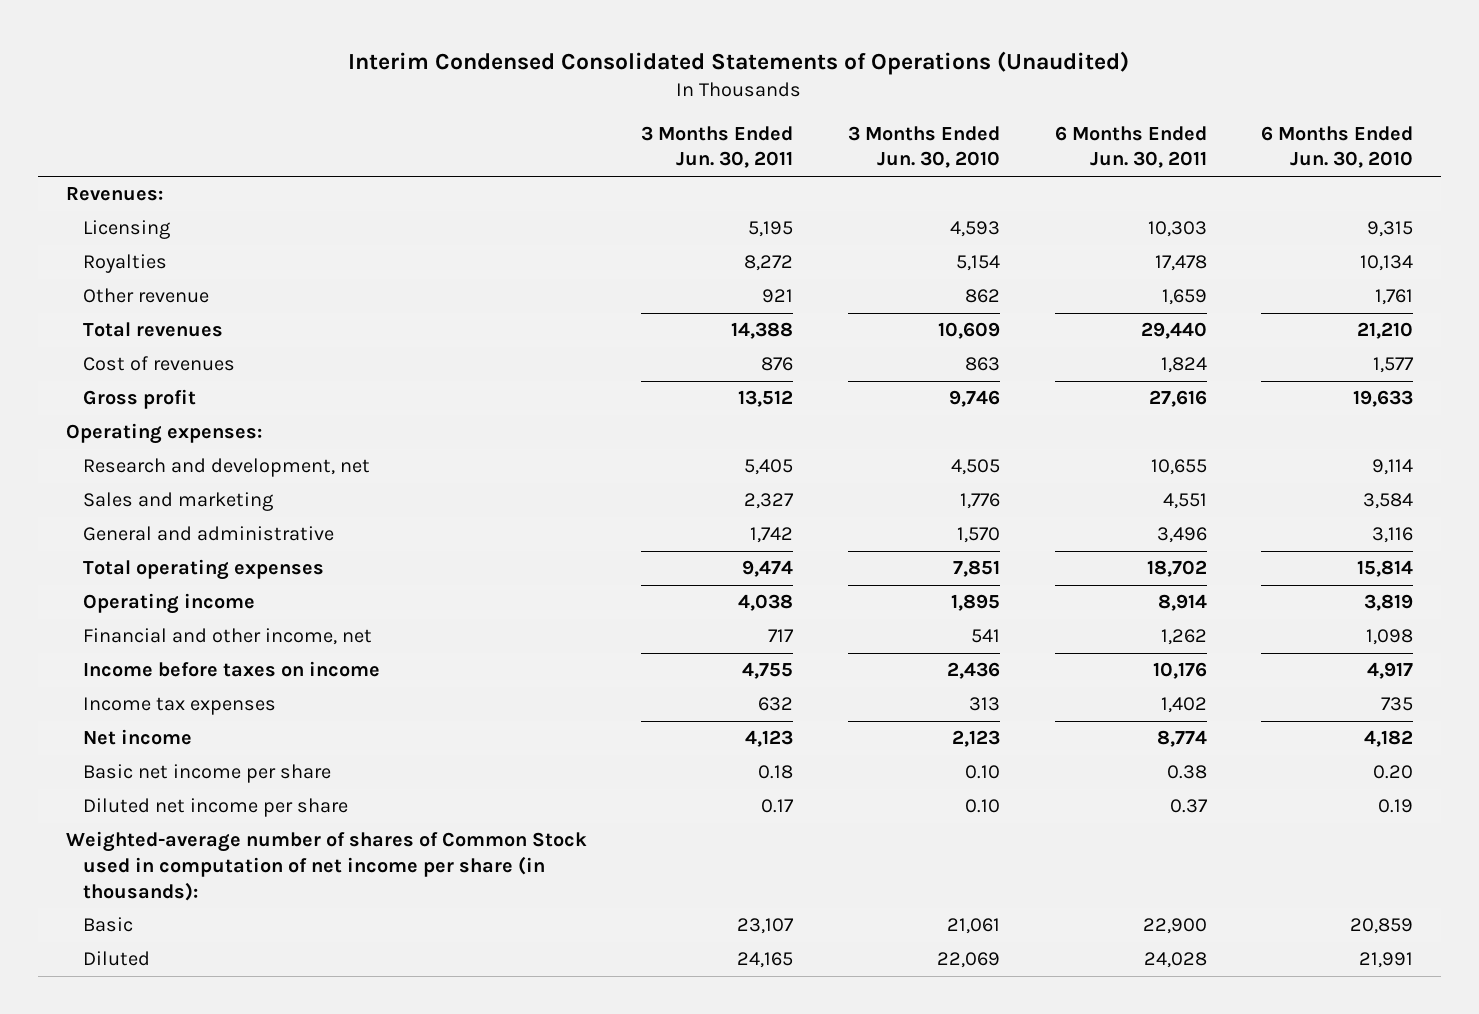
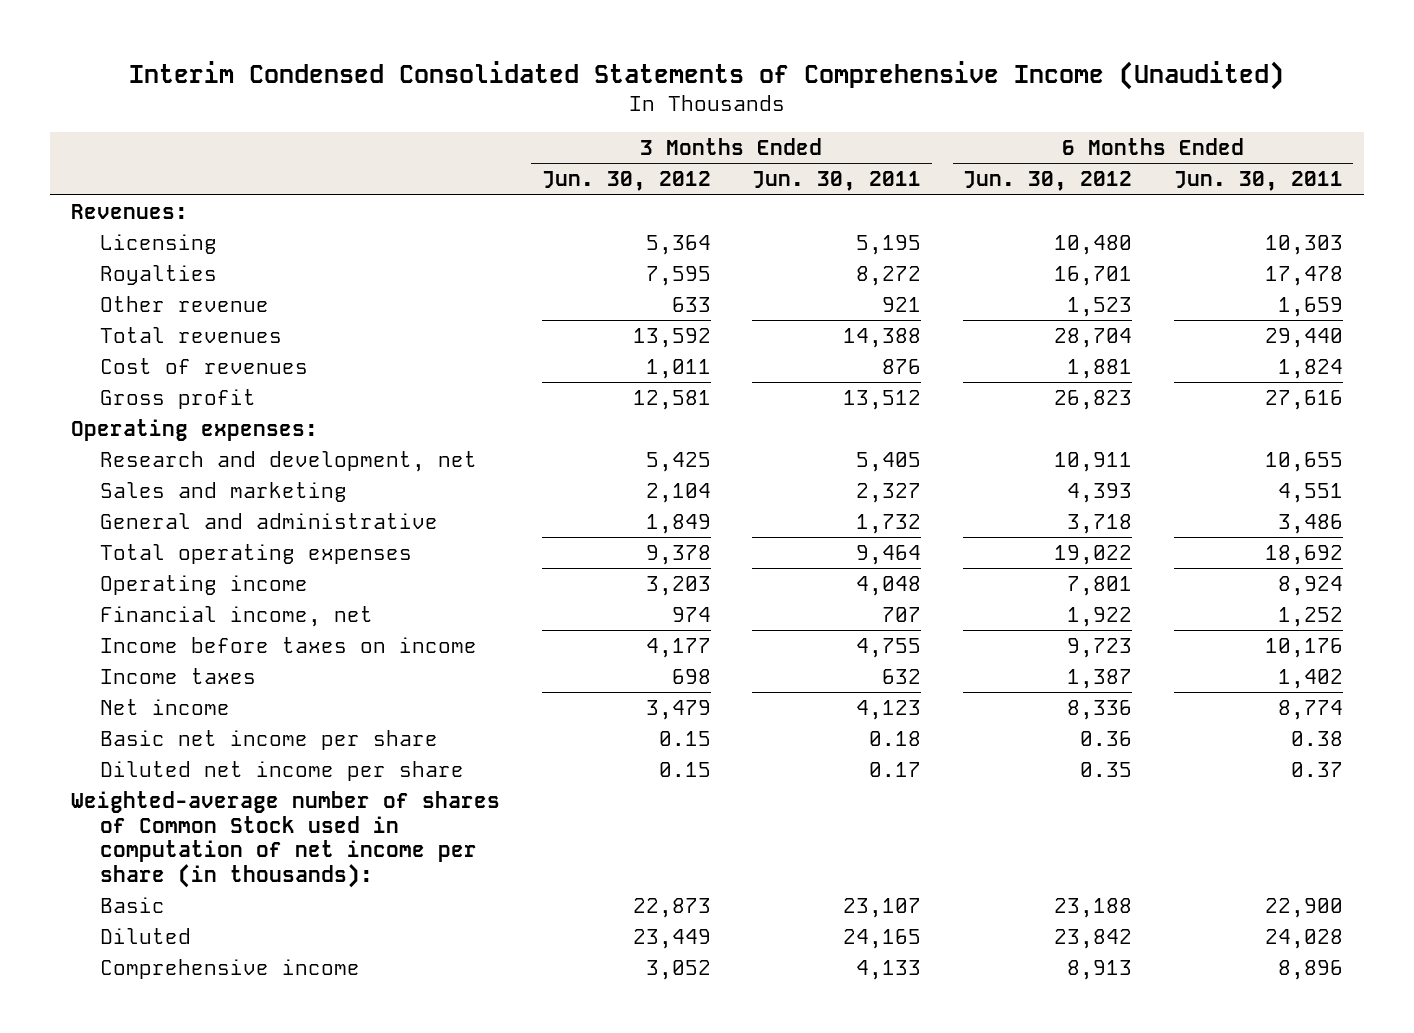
- Interim Condensed Consolidated Statements of Operations (Unaudited)
+ Interim Condensed Consolidated Statements of Comprehensive Income (Unaudited)
- | 3 Months Ended Jun. 30, 2011 | 3 Months Ended Jun. 30, 2010 | 6 Months Ended Jun. 30, 2011 | 6 Months Ended Jun. 30, 2010
+ | 3 Months Ended Jun. 30, 2012 | 3 Months Ended Jun. 30, 2011 | 6 Months Ended Jun. 30, 2012 | 6 Months Ended Jun. 30, 2011
- General and administrative | 1,742 | 1,570 | 3,496 | 3,116
- Total operating expenses | 9,474 | 7,851 | 18,702 | 15,814
- Operating income | 4,038 | 1,895 | 8,914 | 3,819
- Financial and other income, net | 717 | 541 | 1,262 | 1,098
+ General and administrative | 1,849 | 1,732 | 3,718 | 3,486
+ Total operating expenses | 9,378 | 9,464 | 19,022 | 18,692
+ Operating income | 3,203 | 4,048 | 7,801 | 8,924
+ Financial income, net | 974 | 707 | 1,922 | 1,252
- Income tax expenses | 632 | 313 | 1,402 | 735
+ Income taxes | 698 | 632 | 1,387 | 1,402
+ Comprehensive income | 3,052 | 4,133 | 8,913 | 8,896

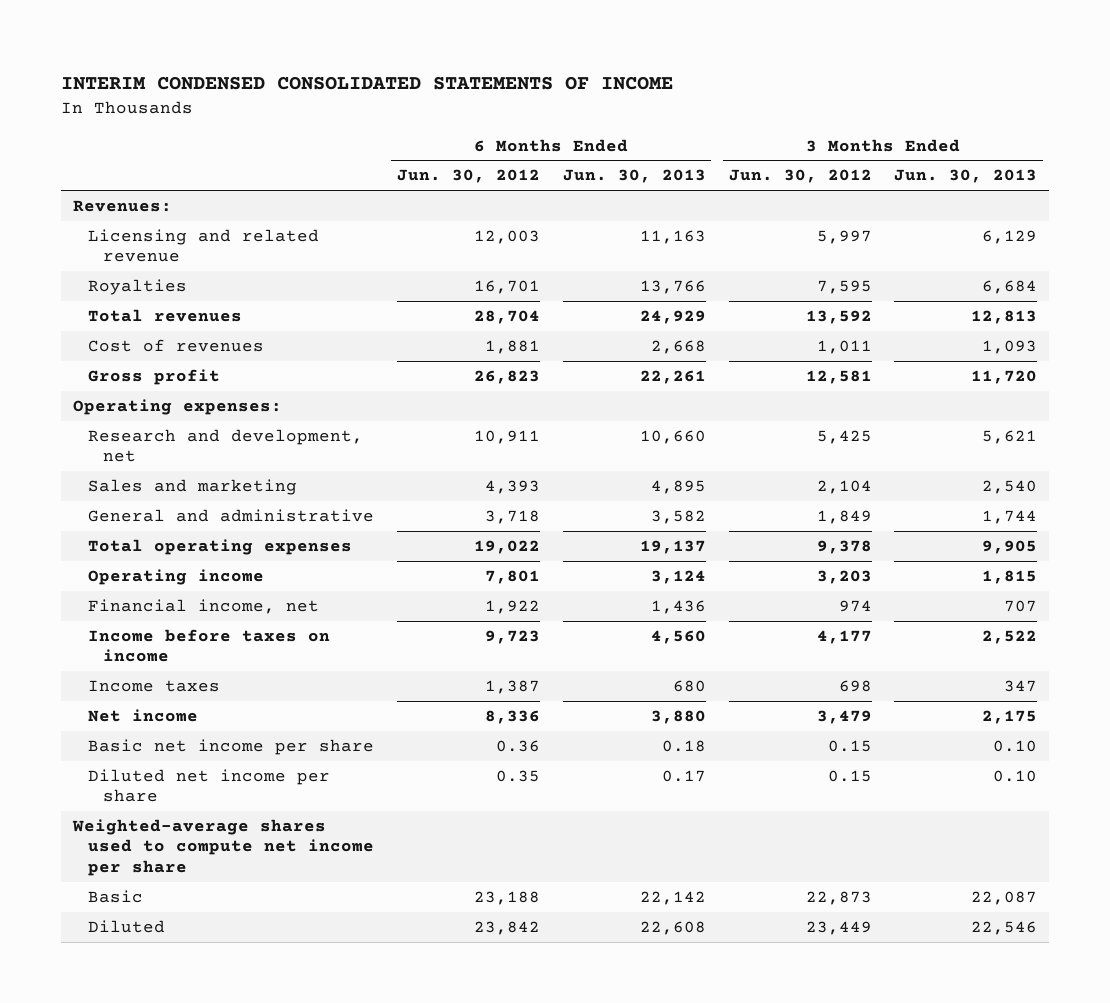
- Interim Condensed Consolidated Statements of Comprehensive Income (Unaudited)
+ INTERIM CONDENSED CONSOLIDATED STATEMENTS OF INCOME
- | 3 Months Ended Jun. 30, 2012 | 3 Months Ended Jun. 30, 2011 | 6 Months Ended Jun. 30, 2012 | 6 Months Ended Jun. 30, 2011
+ | 6 Months Ended Jun. 30, 2012 | 6 Months Ended Jun. 30, 2013 | 3 Months Ended Jun. 30, 2012 | 3 Months Ended Jun. 30, 2013
- Licensing | 5,364 | 5,195 | 10,480 | 10,303
+ Licensing and related revenue | 12,003 | 11,163 | 5,997 | 6,129
- Other revenue | 633 | 921 | 1,523 | 1,659
- Weighted-average number of shares of Common Stock used in computation of net income per share (in thousands):
+ Weighted-average shares used to compute net income per share
- Comprehensive income | 3,052 | 4,133 | 8,913 | 8,896

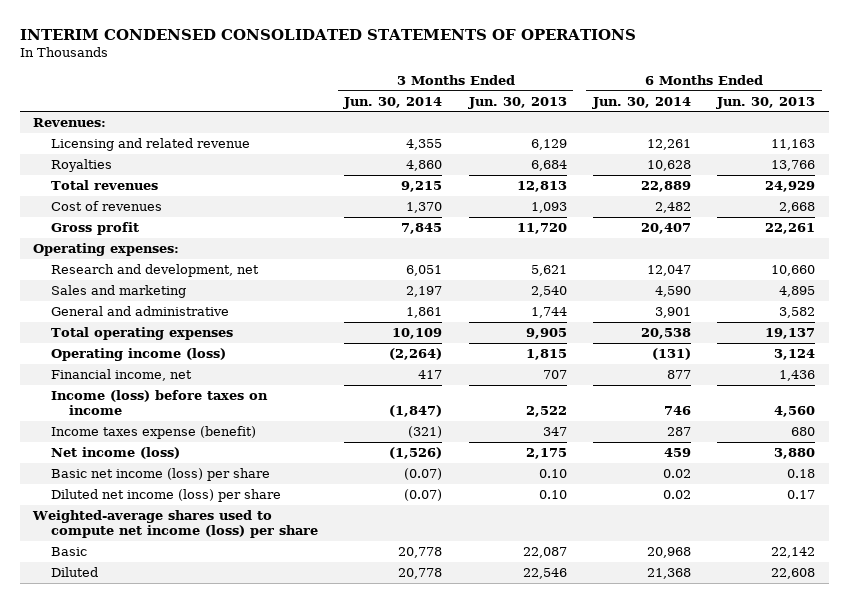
- INTERIM CONDENSED CONSOLIDATED STATEMENTS OF INCOME
+ INTERIM CONDENSED CONSOLIDATED STATEMENTS OF OPERATIONS
- | 6 Months Ended Jun. 30, 2012 | 6 Months Ended Jun. 30, 2013 | 3 Months Ended Jun. 30, 2012 | 3 Months Ended Jun. 30, 2013
+ | 3 Months Ended Jun. 30, 2014 | 3 Months Ended Jun. 30, 2013 | 6 Months Ended Jun. 30, 2014 | 6 Months Ended Jun. 30, 2013
- Operating income | 7,801 | 3,124 | 3,203 | 1,815
+ Operating income (loss) | (2,264) | 1,815 | (131) | 3,124
- Income before taxes on income | 9,723 | 4,560 | 4,177 | 2,522
- Income taxes | 1,387 | 680 | 698 | 347
- Net income | 8,336 | 3,880 | 3,479 | 2,175
- Basic net income per share | 0.36 | 0.18 | 0.15 | 0.10
- Diluted net income per share | 0.35 | 0.17 | 0.15 | 0.10
- Weighted-average shares used to compute net income per share
+ Income (loss) before taxes on income | (1,847) | 2,522 | 746 | 4,560
+ Income taxes expense (benefit) | (321) | 347 | 287 | 680
+ Net income (loss) | (1,526) | 2,175 | 459 | 3,880
+ Basic net income (loss) per share | (0.07) | 0.10 | 0.02 | 0.18
+ Diluted net income (loss) per share | (0.07) | 0.10 | 0.02 | 0.17
+ Weighted-average shares used to compute net income (loss) per share

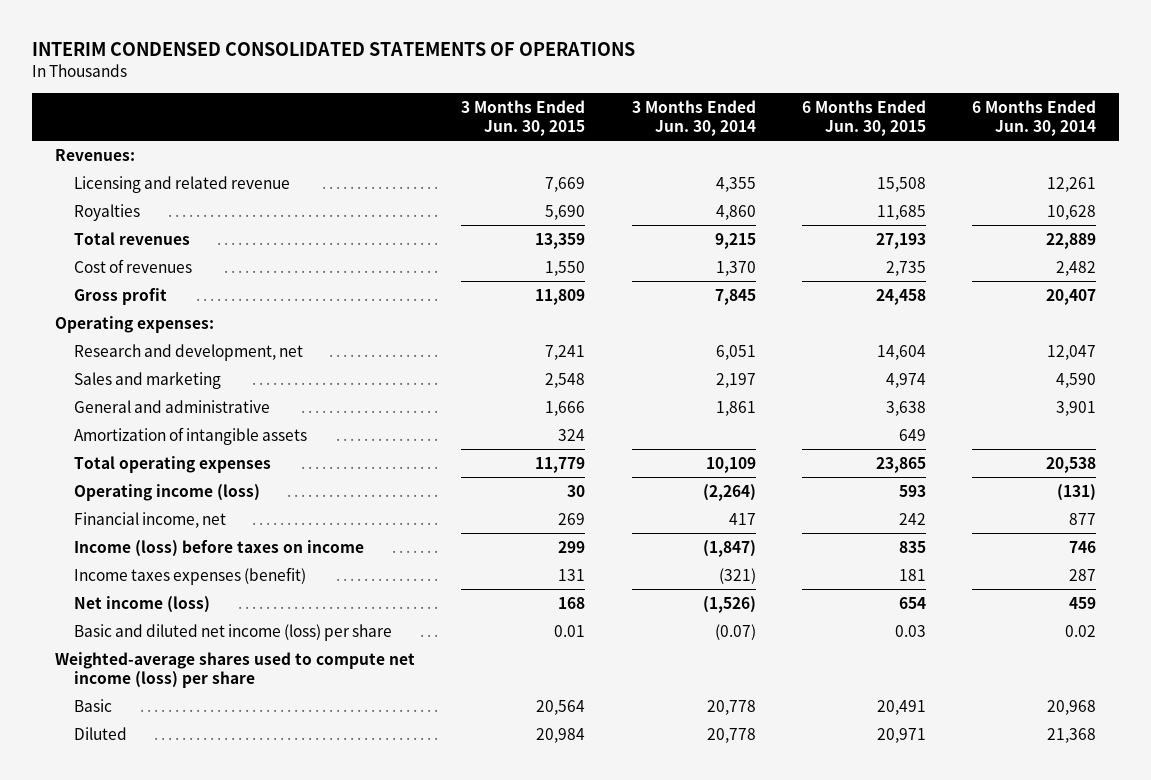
- | 3 Months Ended Jun. 30, 2014 | 3 Months Ended Jun. 30, 2013 | 6 Months Ended Jun. 30, 2014 | 6 Months Ended Jun. 30, 2013
+ | 3 Months Ended Jun. 30, 2015 | 3 Months Ended Jun. 30, 2014 | 6 Months Ended Jun. 30, 2015 | 6 Months Ended Jun. 30, 2014
+ Amortization of intangible assets | 324 | | 649 |
- Income taxes expense (benefit) | (321) | 347 | 287 | 680
+ Income taxes expenses (benefit) | 131 | (321) | 181 | 287
- Basic net income (loss) per share | (0.07) | 0.10 | 0.02 | 0.18
- Diluted net income (loss) per share | (0.07) | 0.10 | 0.02 | 0.17
+ Basic and diluted net income (loss) per share | 0.01 | (0.07) | 0.03 | 0.02

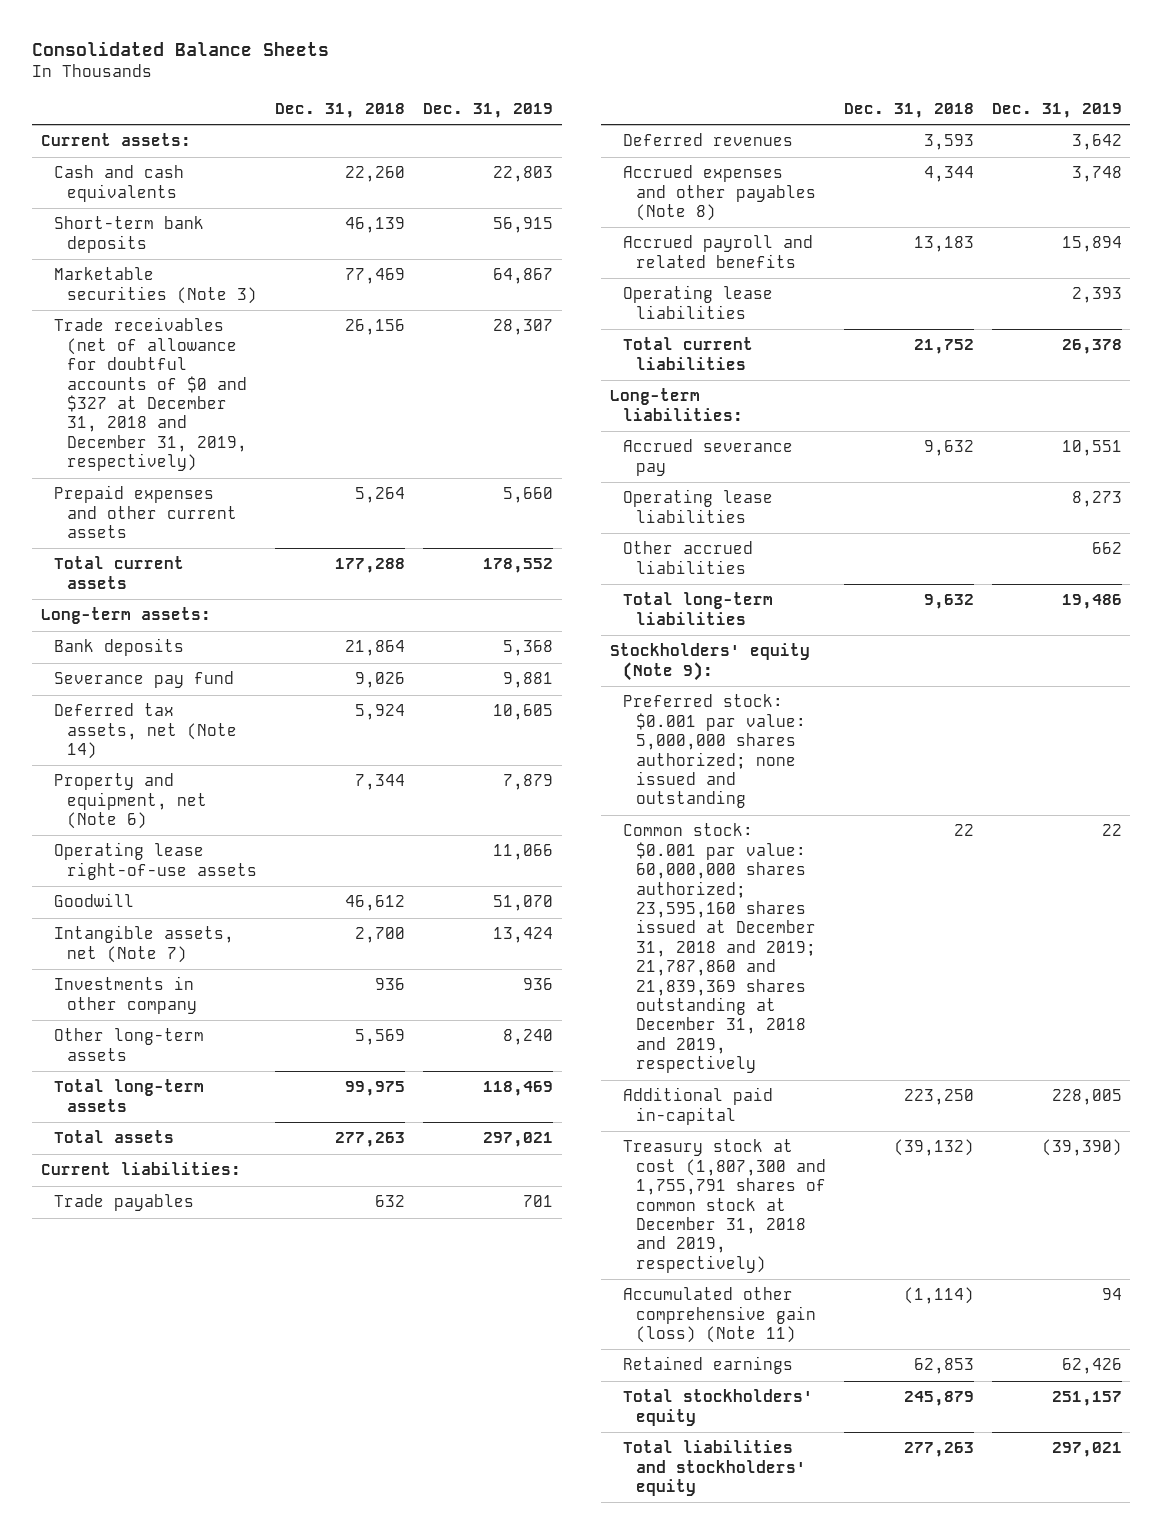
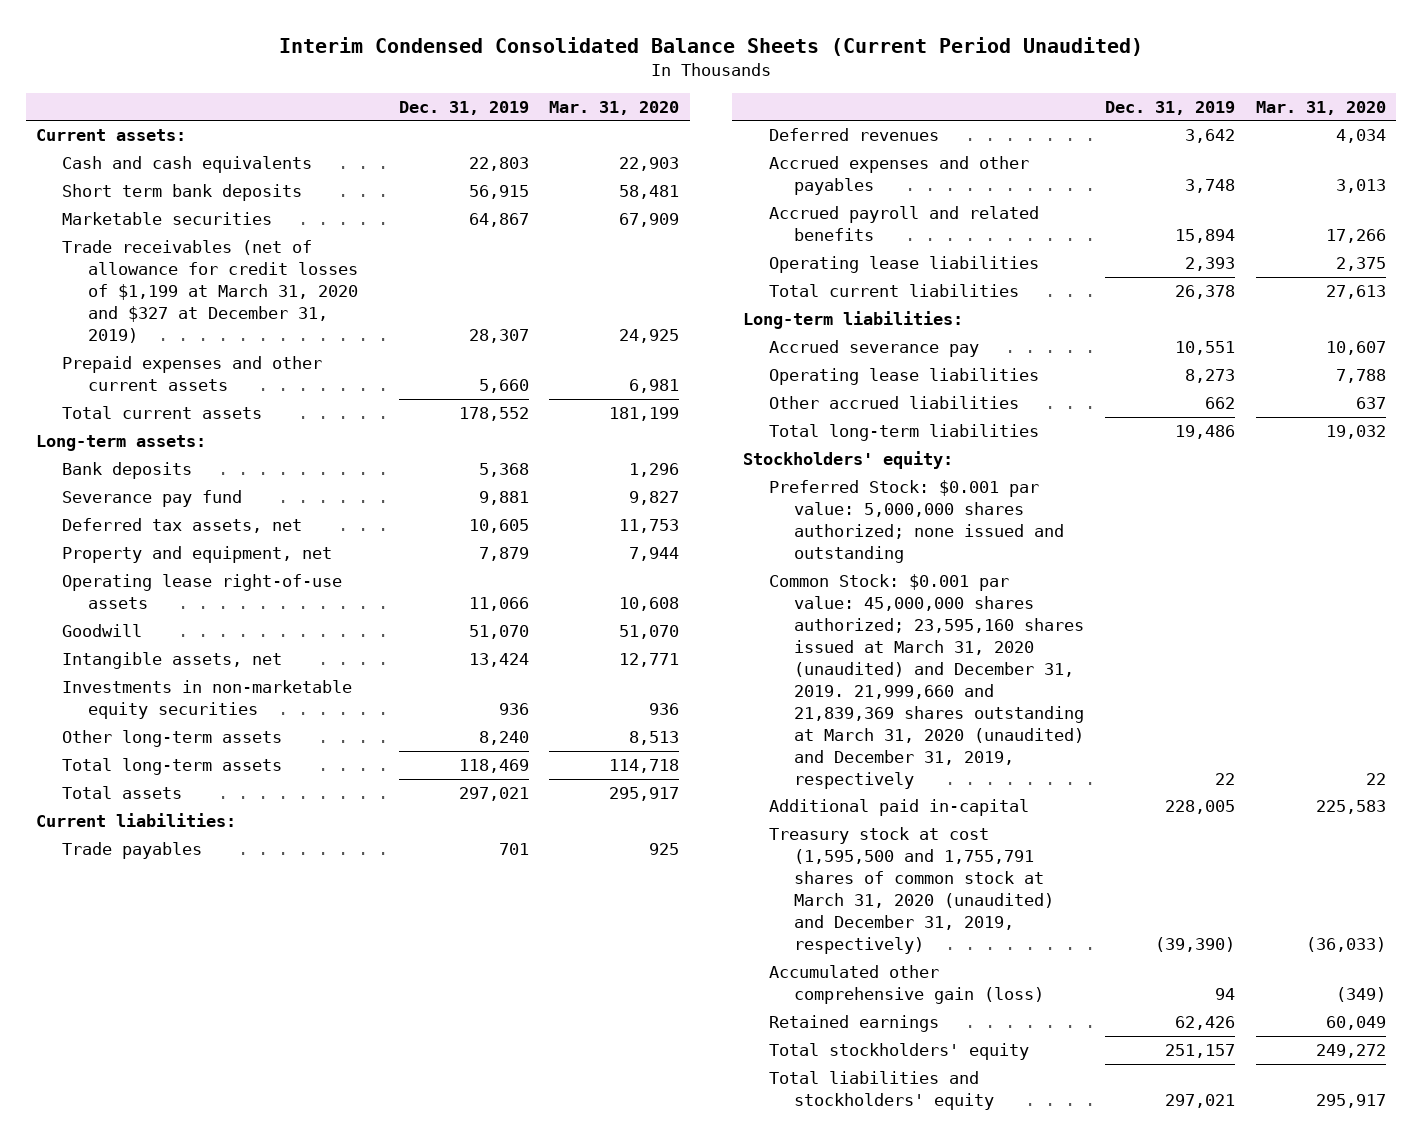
- Consolidated Balance Sheets
+ Interim Condensed Consolidated Balance Sheets (Current Period Unaudited)
- | Dec. 31, 2018 | Dec. 31, 2019
+ | Dec. 31, 2019 | Mar. 31, 2020
- Short-term bank deposits | 46,139 | 56,915
- Marketable securities (Note 3) | 77,469 | 64,867
- Trade receivables (net of allowance for doubtful accounts of $0 and $327 at December 31, 2018 and December 31, 2019, respectively) | 26,156 | 28,307
+ Short term bank deposits | 56,915 | 58,481
+ Marketable securities | 64,867 | 67,909
+ Trade receivables (net of allowance for credit losses of $1,199 at March 31, 2020 and $327 at December 31, 2019) | 28,307 | 24,925
- Deferred tax assets, net (Note 14) | 5,924 | 10,605
- Property and equipment, net (Note 6) | 7,344 | 7,879
+ Deferred tax assets, net | 10,605 | 11,753
+ Property and equipment, net | 7,879 | 7,944
- Intangible assets, net (Note 7) | 2,700 | 13,424
- Investments in other company | 936 | 936
+ Intangible assets, net | 13,424 | 12,771
+ Investments in non-marketable equity securities | 936 | 936
- Accrued expenses and other payables (Note 8) | 4,344 | 3,748
+ Accrued expenses and other payables | 3,748 | 3,013
- Stockholders' equity (Note 9):
- Preferred stock: $0.001 par value: 5,000,000 shares authorized; none issued and outstanding
- Common stock: $0.001 par value: 60,000,000 shares authorized; 23,595,160 shares issued at December 31, 2018 and 2019; 21,787,860 and 21,839,369 shares outstanding at December 31, 2018 and 2019, respectively | 22 | 22
+ Stockholders' equity:
+ Preferred Stock: $0.001 par value: 5,000,000 shares authorized; none issued and outstanding
+ Common Stock: $0.001 par value: 45,000,000 shares authorized; 23,595,160 shares issued at March 31, 2020 (unaudited) and December 31, 2019. 21,999,660 and 21,839,369 shares outstanding at March 31, 2020 (unaudited) and December 31, 2019, respectively | 22 | 22
- Treasury stock at cost (1,807,300 and 1,755,791 shares of common stock at December 31, 2018 and 2019, respectively) | (39,132) | (39,390)
- Accumulated other comprehensive gain (loss) (Note 11) | (1,114) | 94
+ Treasury stock at cost (1,595,500 and 1,755,791 shares of common stock at March 31, 2020 (unaudited) and December 31, 2019, respectively) | (39,390) | (36,033)
+ Accumulated other comprehensive gain (loss) | 94 | (349)

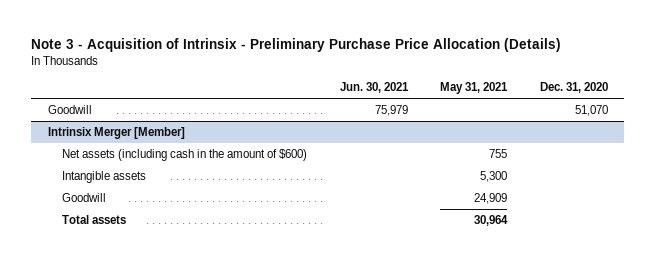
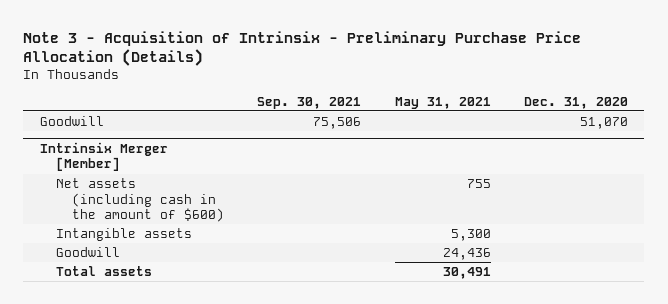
- | Jun. 30, 2021 | May 31, 2021 | Dec. 31, 2020
+ | Sep. 30, 2021 | May 31, 2021 | Dec. 31, 2020
@ Intrinsix Merger [Member]
- Goodwill | | 24,909 |
- Total assets | | 30,964 |
+ Goodwill | | 24,436 |
+ Total assets | | 30,491 |

